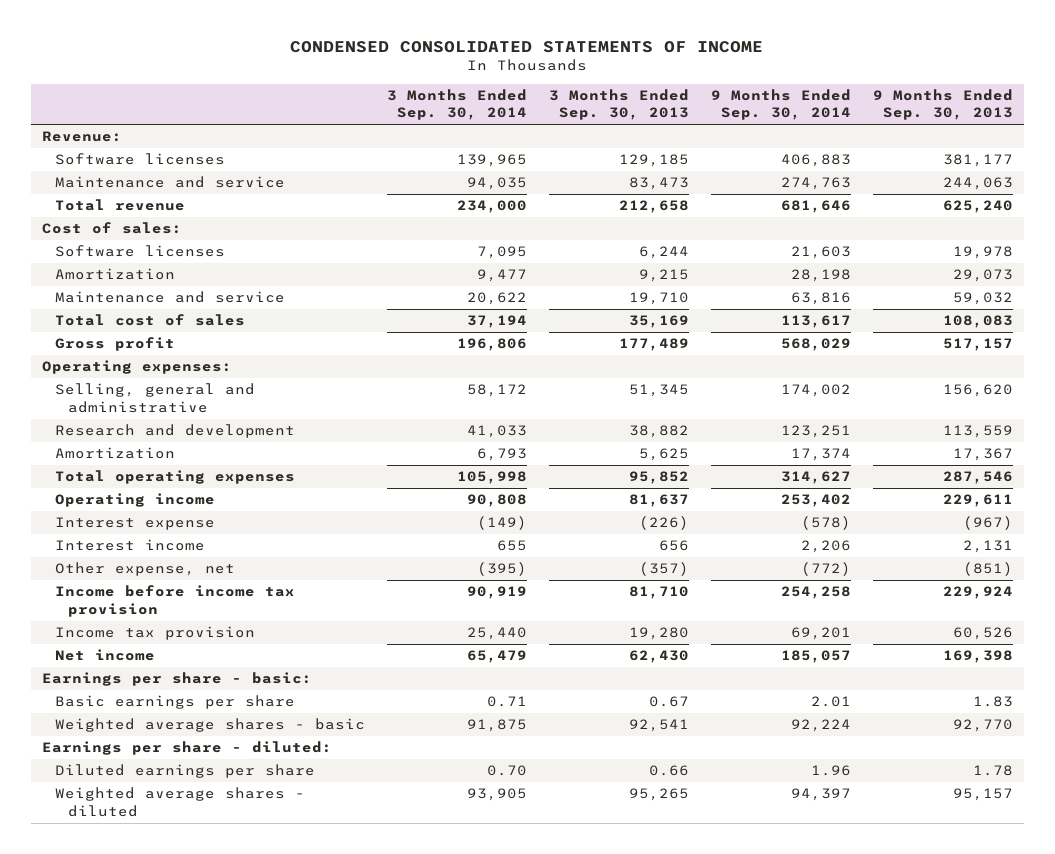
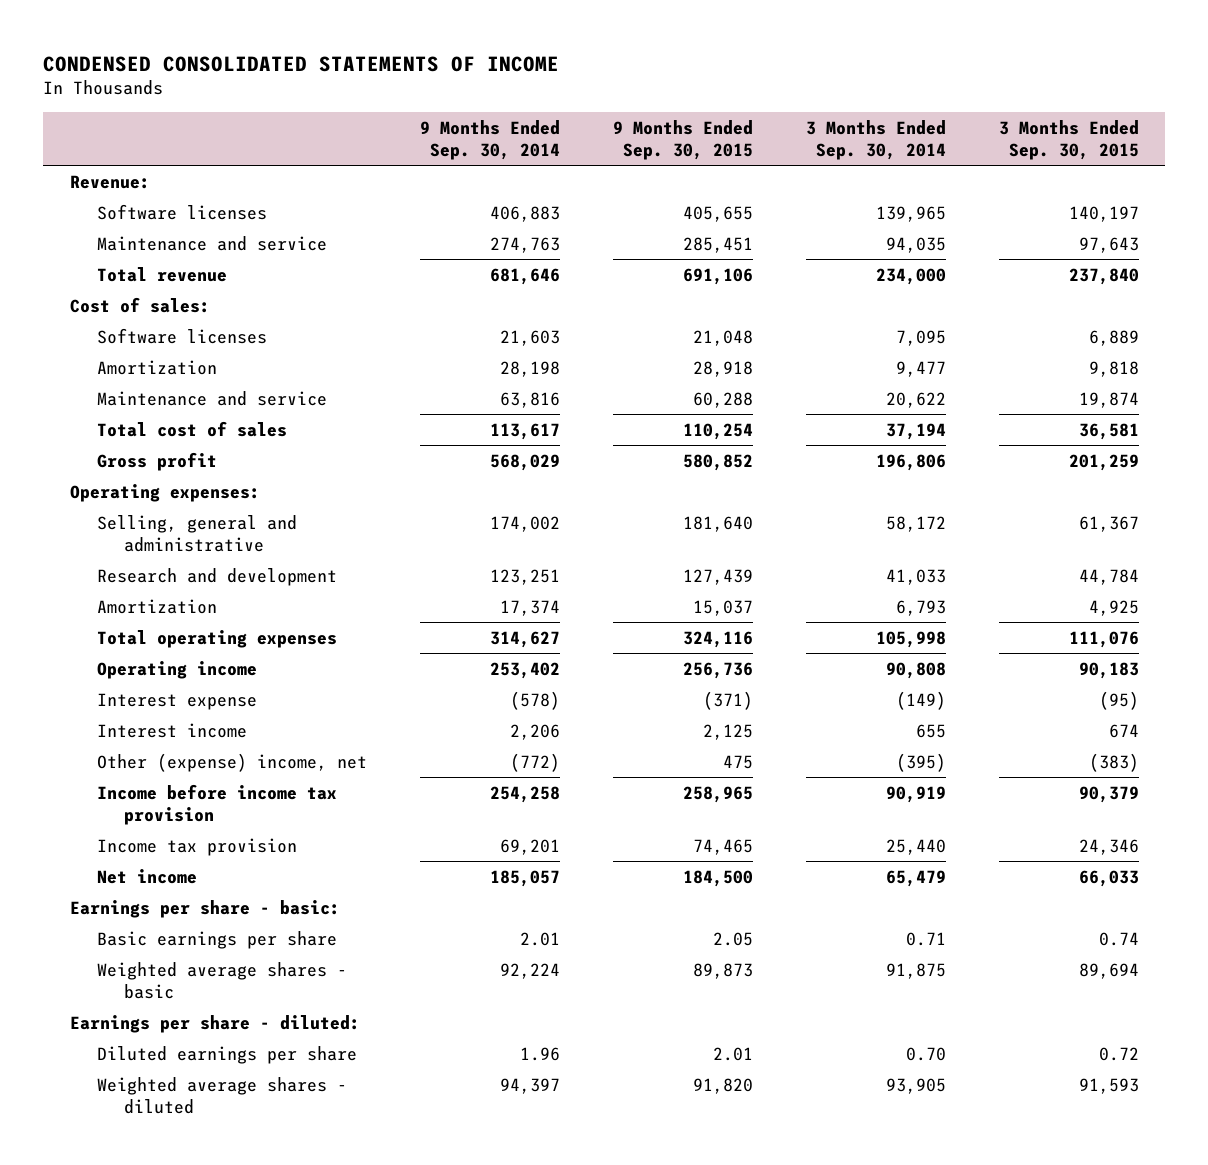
- | 3 Months Ended Sep. 30, 2014 | 3 Months Ended Sep. 30, 2013 | 9 Months Ended Sep. 30, 2014 | 9 Months Ended Sep. 30, 2013
+ | 9 Months Ended Sep. 30, 2014 | 9 Months Ended Sep. 30, 2015 | 3 Months Ended Sep. 30, 2014 | 3 Months Ended Sep. 30, 2015
- Other expense, net | (395) | (357) | (772) | (851)
+ Other (expense) income, net | (772) | 475 | (395) | (383)

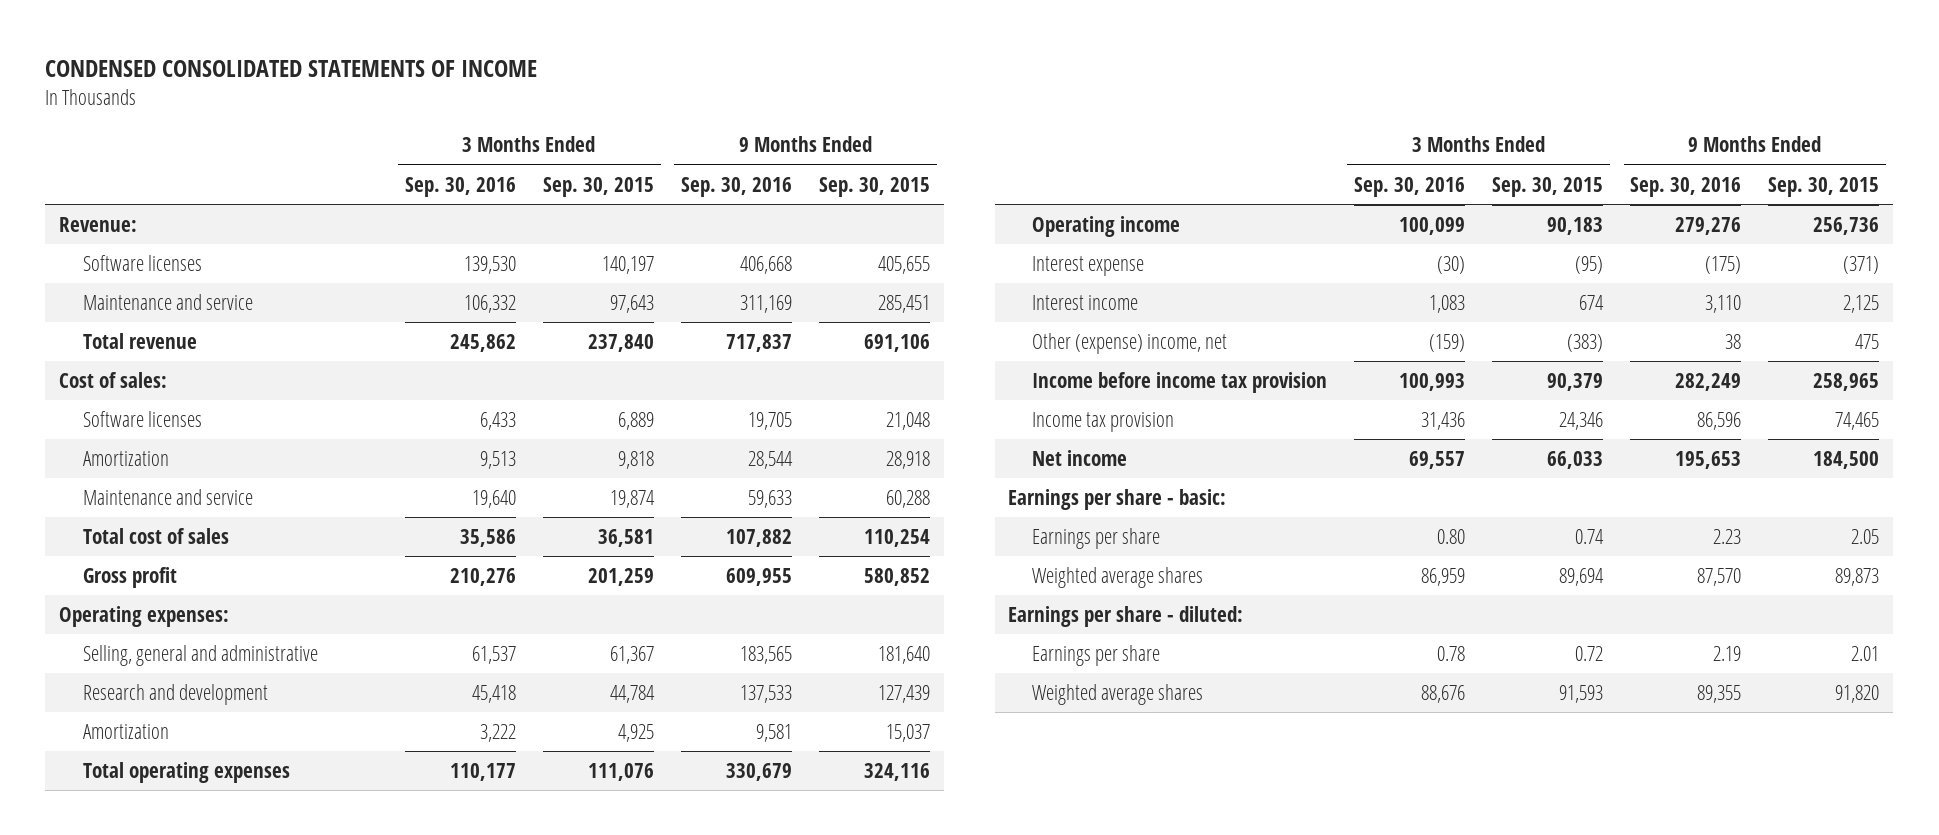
- | 9 Months Ended Sep. 30, 2014 | 9 Months Ended Sep. 30, 2015 | 3 Months Ended Sep. 30, 2014 | 3 Months Ended Sep. 30, 2015
+ | 3 Months Ended Sep. 30, 2016 | 3 Months Ended Sep. 30, 2015 | 9 Months Ended Sep. 30, 2016 | 9 Months Ended Sep. 30, 2015
- Basic earnings per share | 2.01 | 2.05 | 0.71 | 0.74
- Weighted average shares - basic | 92,224 | 89,873 | 91,875 | 89,694
+ Earnings per share | 0.80 | 0.74 | 2.23 | 2.05
+ Weighted average shares | 86,959 | 89,694 | 87,570 | 89,873
- Diluted earnings per share | 1.96 | 2.01 | 0.70 | 0.72
- Weighted average shares - diluted | 94,397 | 91,820 | 93,905 | 91,593
+ Earnings per share | 0.78 | 0.72 | 2.19 | 2.01
+ Weighted average shares | 88,676 | 91,593 | 89,355 | 91,820

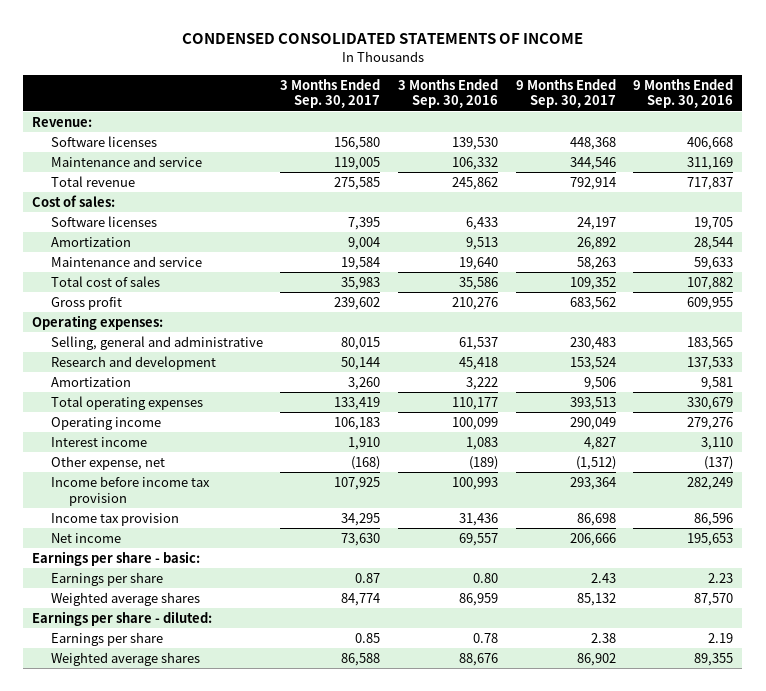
- | 3 Months Ended Sep. 30, 2016 | 3 Months Ended Sep. 30, 2015 | 9 Months Ended Sep. 30, 2016 | 9 Months Ended Sep. 30, 2015
+ | 3 Months Ended Sep. 30, 2017 | 3 Months Ended Sep. 30, 2016 | 9 Months Ended Sep. 30, 2017 | 9 Months Ended Sep. 30, 2016
- Interest expense | (30) | (95) | (175) | (371)
- Other (expense) income, net | (159) | (383) | 38 | 475
+ Other expense, net | (168) | (189) | (1,512) | (137)

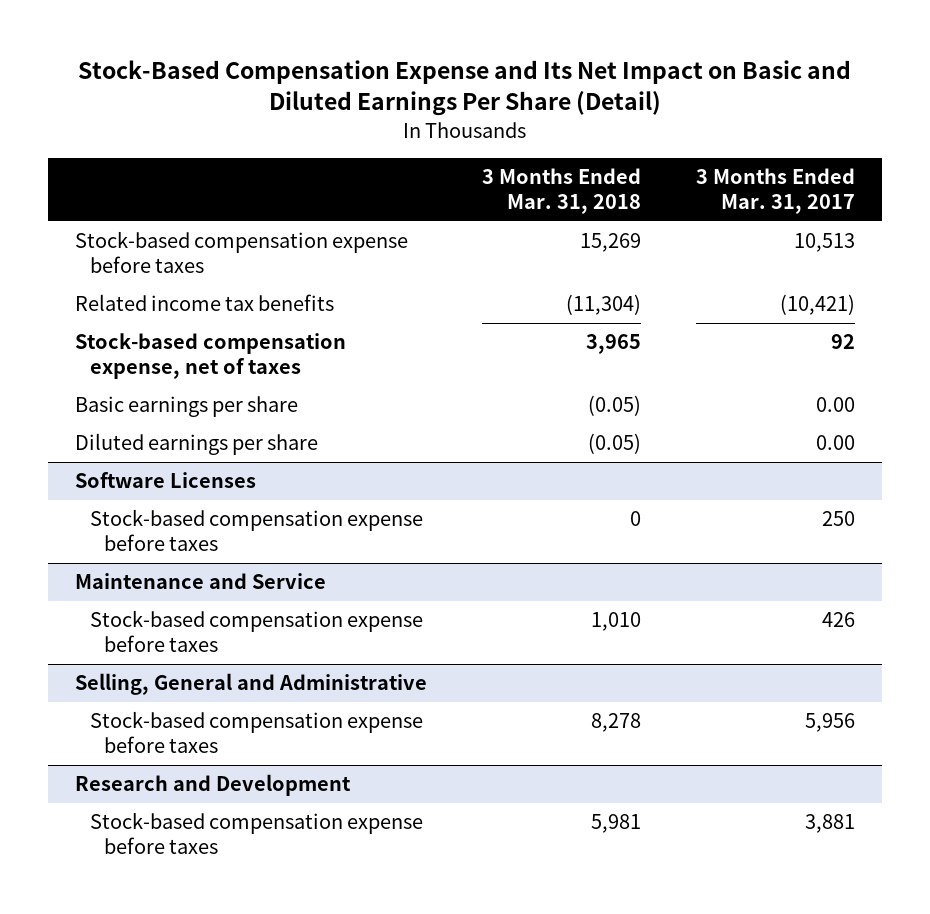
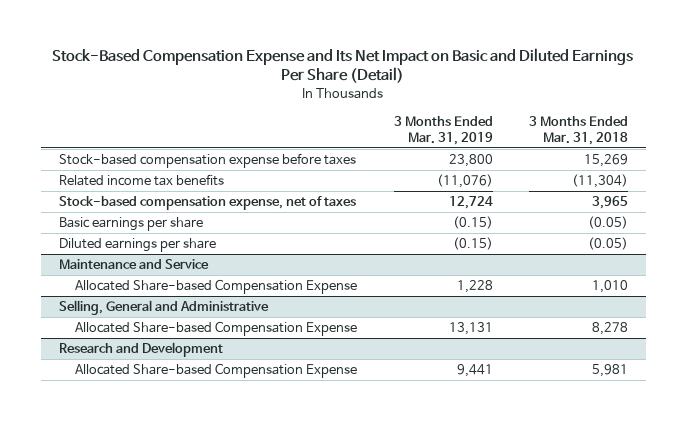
- | 3 Months Ended Mar. 31, 2018 | 3 Months Ended Mar. 31, 2017
+ | 3 Months Ended Mar. 31, 2019 | 3 Months Ended Mar. 31, 2018
- Software Licenses
- Stock-based compensation expense before taxes | 0 | 250
@ Maintenance and Service
- Stock-based compensation expense before taxes | 1,010 | 426
+ Allocated Share-based Compensation Expense | 1,228 | 1,010
@ Selling, General and Administrative
- Stock-based compensation expense before taxes | 8,278 | 5,956
+ Allocated Share-based Compensation Expense | 13,131 | 8,278
@ Research and Development
- Stock-based compensation expense before taxes | 5,981 | 3,881
+ Allocated Share-based Compensation Expense | 9,441 | 5,981

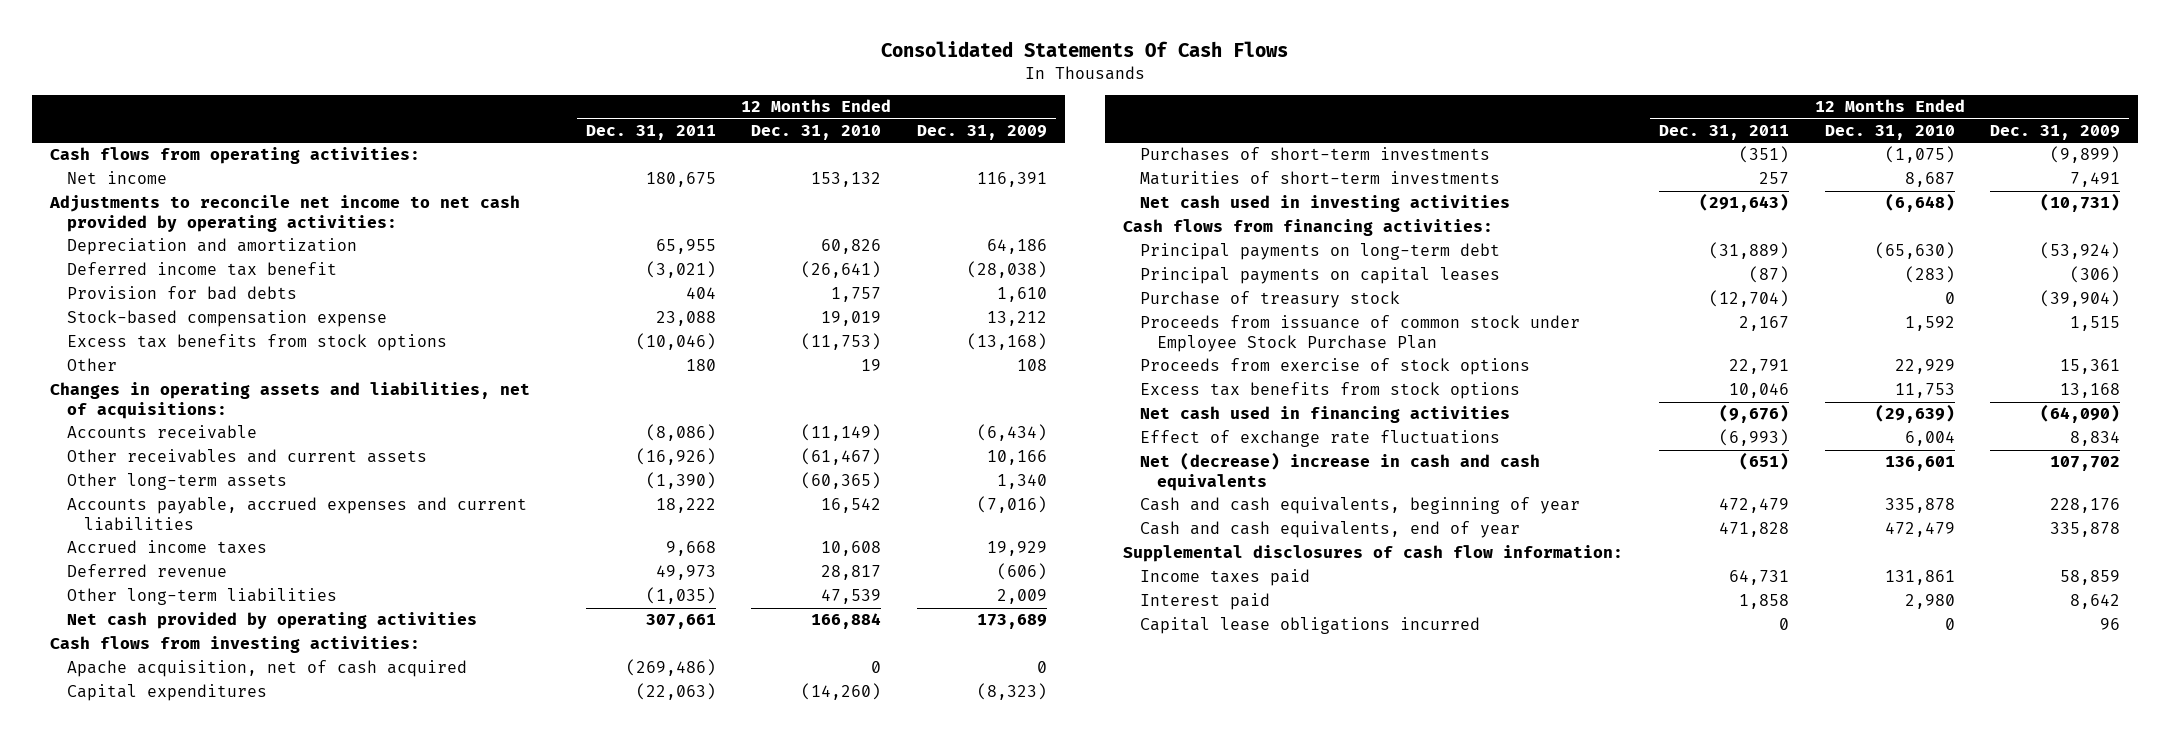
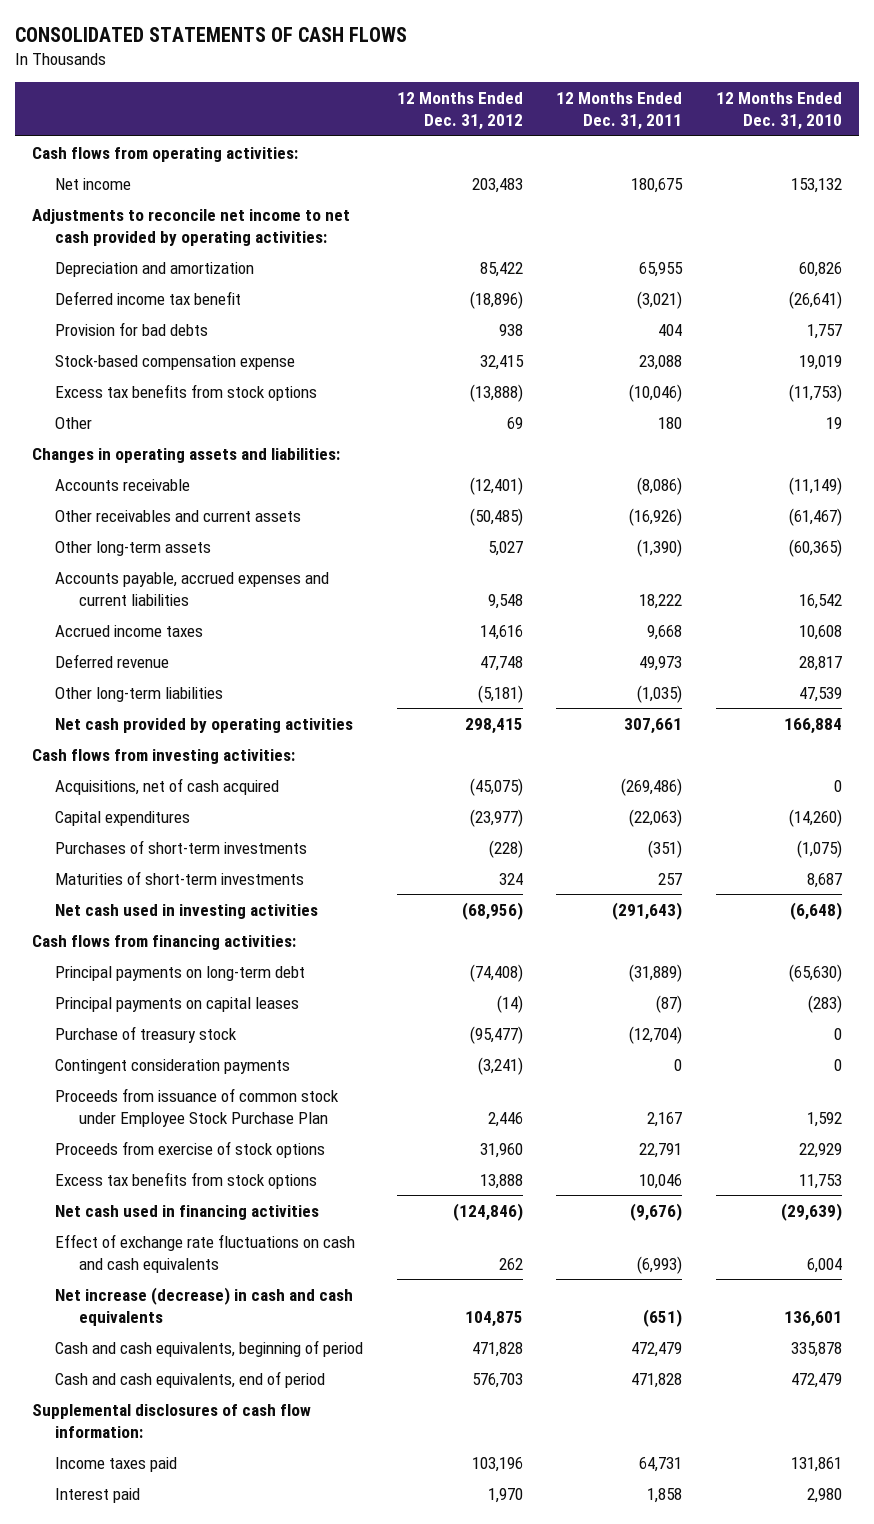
- Consolidated Statements Of Cash Flows
+ CONSOLIDATED STATEMENTS OF CASH FLOWS
- | 12 Months Ended Dec. 31, 2011 | 12 Months Ended Dec. 31, 2010 | 12 Months Ended Dec. 31, 2009
+ | 12 Months Ended Dec. 31, 2012 | 12 Months Ended Dec. 31, 2011 | 12 Months Ended Dec. 31, 2010
- Changes in operating assets and liabilities, net of acquisitions:
+ Changes in operating assets and liabilities:
- Apache acquisition, net of cash acquired | (269,486) | 0 | 0
+ Acquisitions, net of cash acquired | (45,075) | (269,486) | 0
+ Contingent consideration payments | (3,241) | 0 | 0
- Effect of exchange rate fluctuations | (6,993) | 6,004 | 8,834
- Net (decrease) increase in cash and cash equivalents | (651) | 136,601 | 107,702
- Cash and cash equivalents, beginning of year | 472,479 | 335,878 | 228,176
- Cash and cash equivalents, end of year | 471,828 | 472,479 | 335,878
+ Effect of exchange rate fluctuations on cash and cash equivalents | 262 | (6,993) | 6,004
+ Net increase (decrease) in cash and cash equivalents | 104,875 | (651) | 136,601
+ Cash and cash equivalents, beginning of period | 471,828 | 472,479 | 335,878
+ Cash and cash equivalents, end of period | 576,703 | 471,828 | 472,479
- Capital lease obligations incurred | 0 | 0 | 96

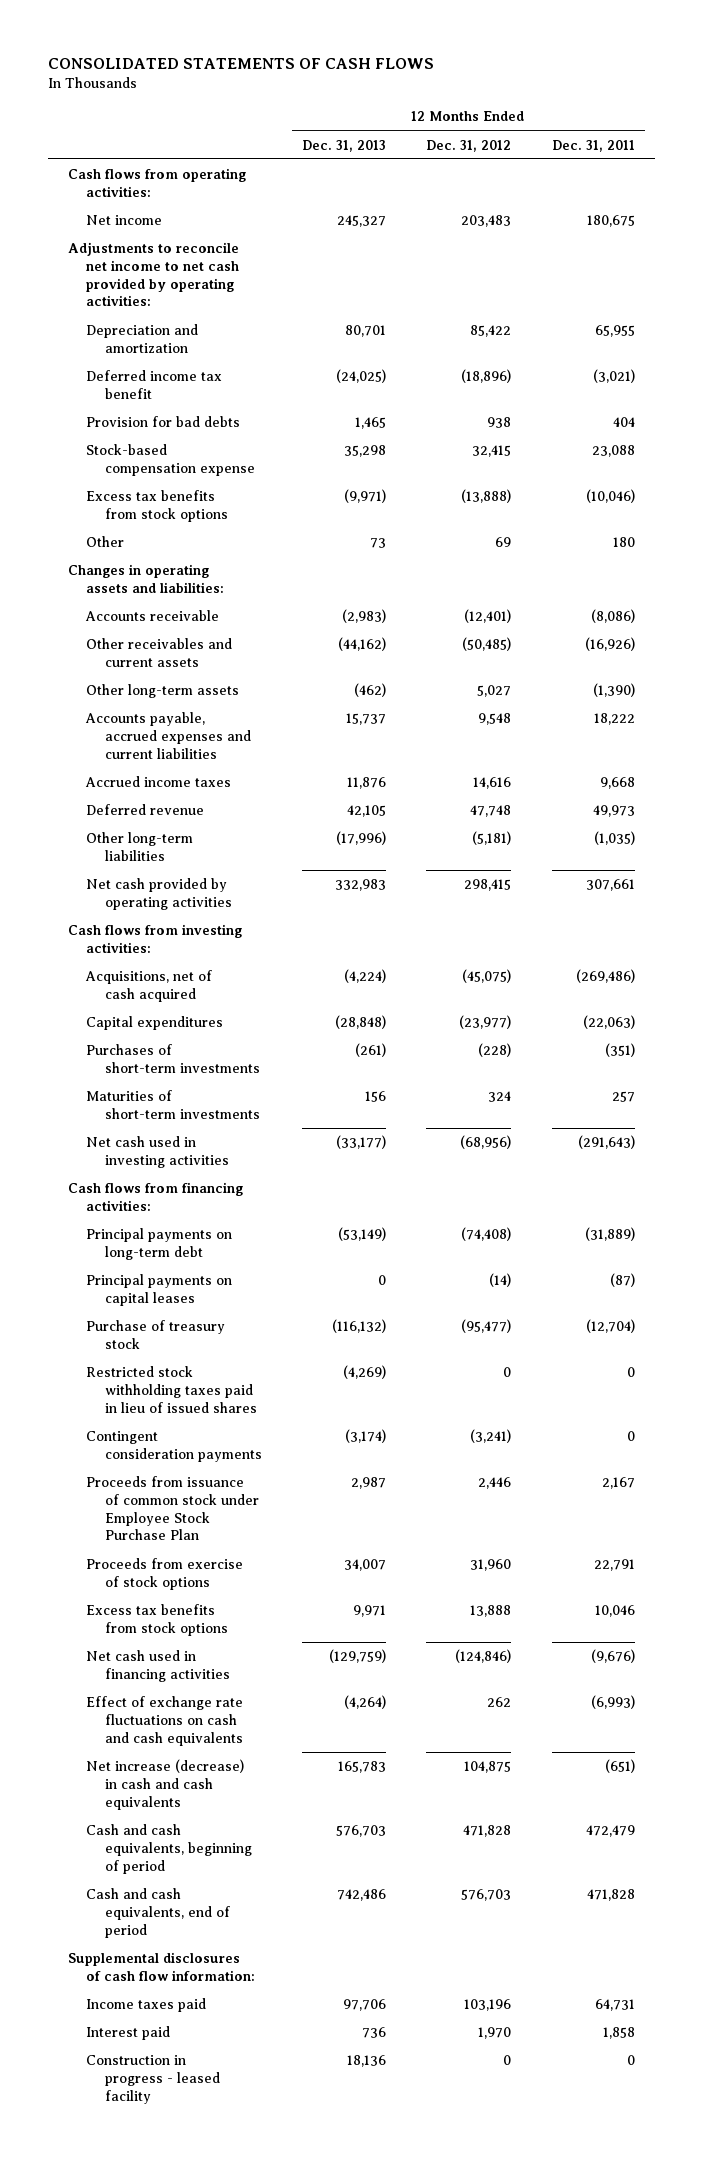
- | 12 Months Ended Dec. 31, 2012 | 12 Months Ended Dec. 31, 2011 | 12 Months Ended Dec. 31, 2010
+ | 12 Months Ended Dec. 31, 2013 | 12 Months Ended Dec. 31, 2012 | 12 Months Ended Dec. 31, 2011
+ Restricted stock withholding taxes paid in lieu of issued shares | (4,269) | 0 | 0
+ Construction in progress - leased facility | 18,136 | 0 | 0

